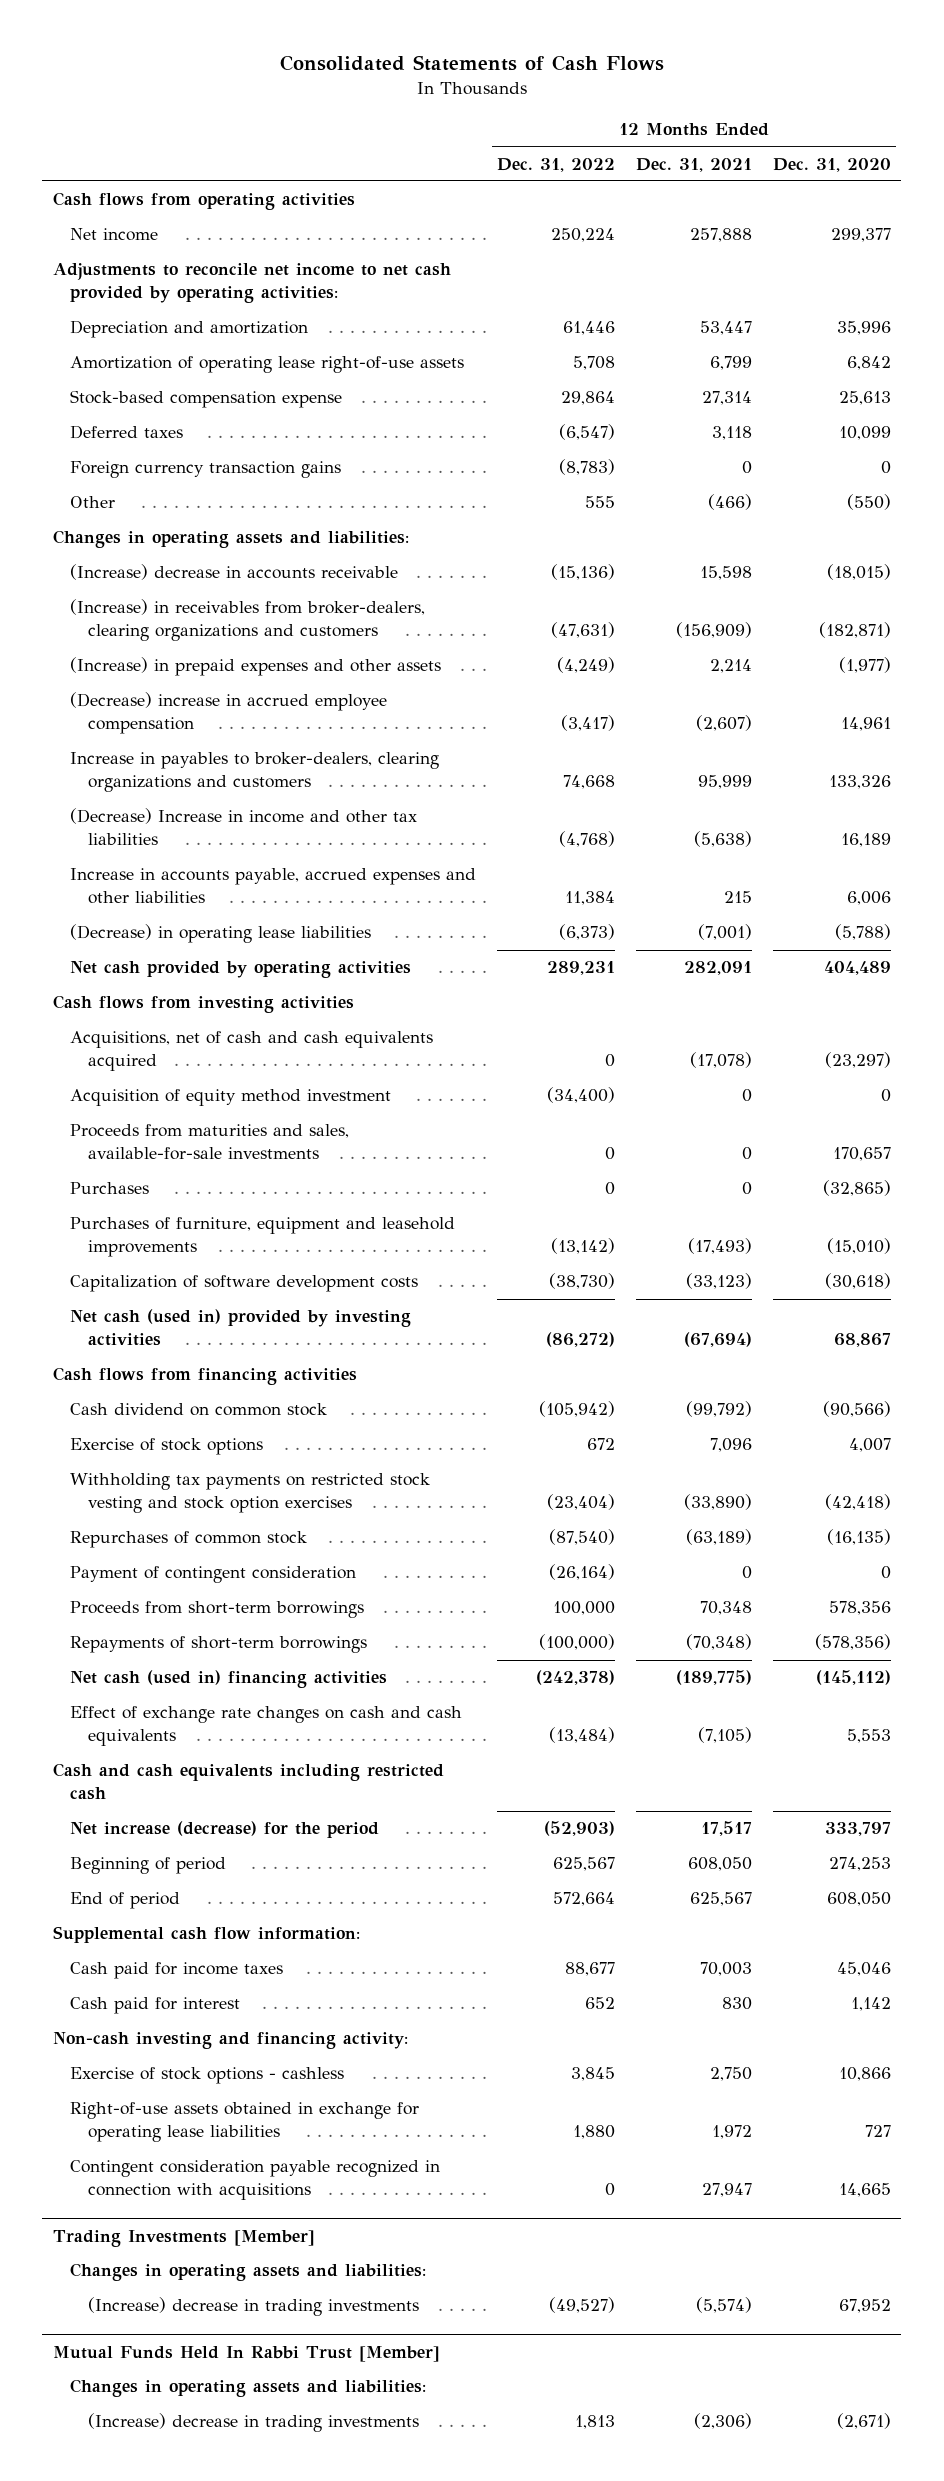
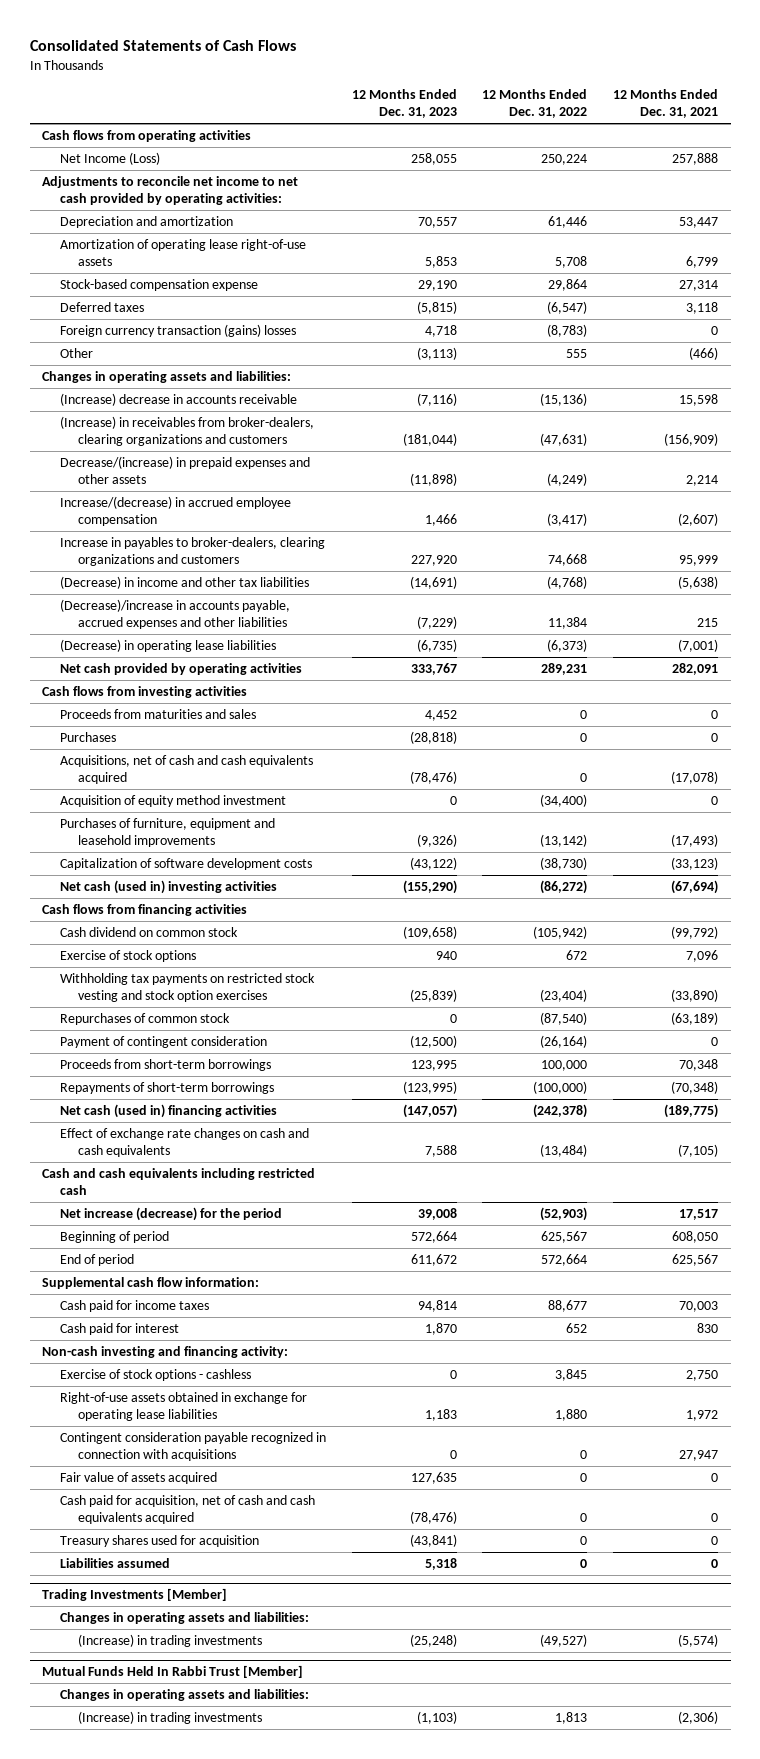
- | 12 Months Ended Dec. 31, 2022 | 12 Months Ended Dec. 31, 2021 | 12 Months Ended Dec. 31, 2020
+ | 12 Months Ended Dec. 31, 2023 | 12 Months Ended Dec. 31, 2022 | 12 Months Ended Dec. 31, 2021
- Net income | 250,224 | 257,888 | 299,377
+ Net Income (Loss) | 258,055 | 250,224 | 257,888
- Foreign currency transaction gains | (8,783) | 0 | 0
+ Foreign currency transaction (gains) losses | 4,718 | (8,783) | 0
- (Increase) in prepaid expenses and other assets | (4,249) | 2,214 | (1,977)
- (Decrease) increase in accrued employee compensation | (3,417) | (2,607) | 14,961
+ Decrease/(increase) in prepaid expenses and other assets | (11,898) | (4,249) | 2,214
+ Increase/(decrease) in accrued employee compensation | 1,466 | (3,417) | (2,607)
- (Decrease) Increase in income and other tax liabilities | (4,768) | (5,638) | 16,189
- Increase in accounts payable, accrued expenses and other liabilities | 11,384 | 215 | 6,006
+ (Decrease) in income and other tax liabilities | (14,691) | (4,768) | (5,638)
+ (Decrease)/increase in accounts payable, accrued expenses and other liabilities | (7,229) | 11,384 | 215
+ Proceeds from maturities and sales | 4,452 | 0 | 0
moved up: Purchases | (28,818) | 0 | 0
- Proceeds from maturities and sales, available-for-sale investments | 0 | 0 | 170,657
- Net cash (used in) provided by investing activities | (86,272) | (67,694) | 68,867
+ Net cash (used in) investing activities | (155,290) | (86,272) | (67,694)
+ Fair value of assets acquired | 127,635 | 0 | 0
+ Cash paid for acquisition, net of cash and cash equivalents acquired | (78,476) | 0 | 0
+ Treasury shares used for acquisition | (43,841) | 0 | 0
+ Liabilities assumed | 5,318 | 0 | 0
@ Trading Investments [Member]
- (Increase) decrease in trading investments | (49,527) | (5,574) | 67,952
+ (Increase) in trading investments | (25,248) | (49,527) | (5,574)
@ Mutual Funds Held In Rabbi Trust [Member]
- (Increase) decrease in trading investments | 1,813 | (2,306) | (2,671)
+ (Increase) in trading investments | (1,103) | 1,813 | (2,306)

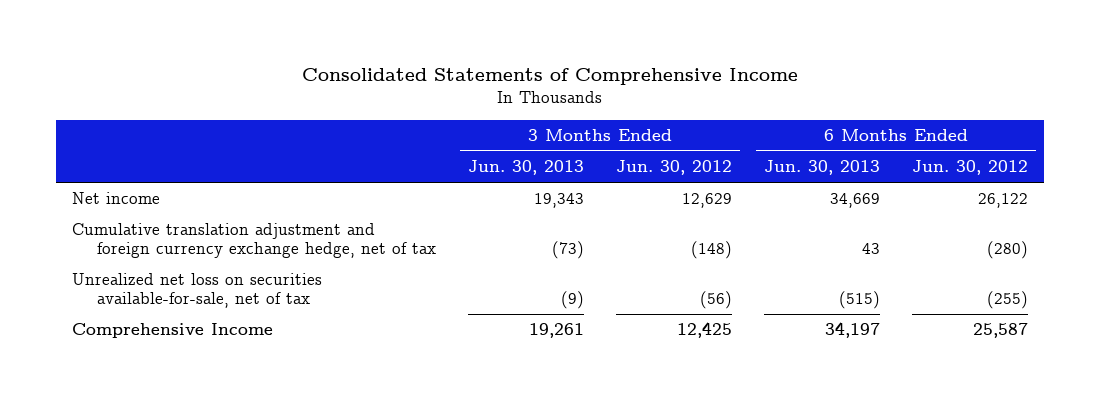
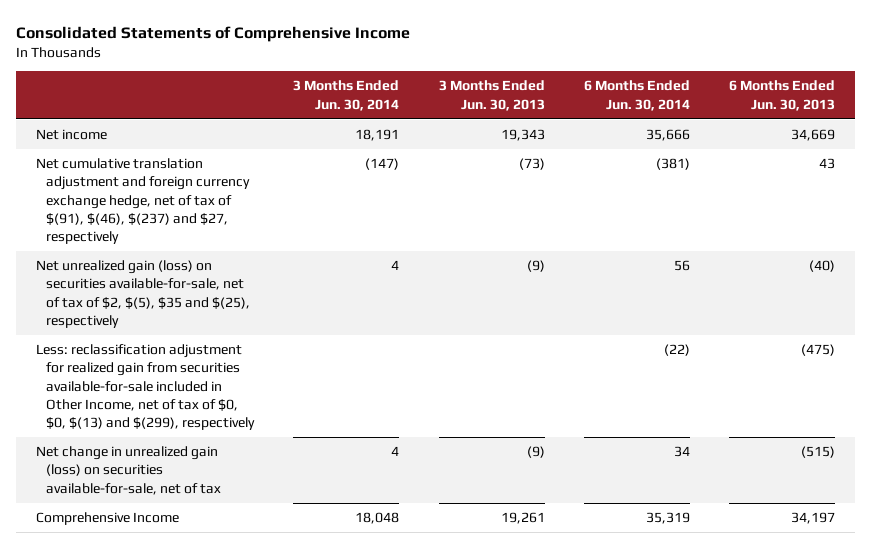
- | 3 Months Ended Jun. 30, 2013 | 3 Months Ended Jun. 30, 2012 | 6 Months Ended Jun. 30, 2013 | 6 Months Ended Jun. 30, 2012
+ | 3 Months Ended Jun. 30, 2014 | 3 Months Ended Jun. 30, 2013 | 6 Months Ended Jun. 30, 2014 | 6 Months Ended Jun. 30, 2013
- Cumulative translation adjustment and foreign currency exchange hedge, net of tax | (73) | (148) | 43 | (280)
- Unrealized net loss on securities available-for-sale, net of tax | (9) | (56) | (515) | (255)
+ Net cumulative translation adjustment and foreign currency exchange hedge, net of tax of $(91), $(46), $(237) and $27, respectively | (147) | (73) | (381) | 43
+ Net unrealized gain (loss) on securities available-for-sale, net of tax of $2, $(5), $35 and $(25), respectively | 4 | (9) | 56 | (40)
+ Less: reclassification adjustment for realized gain from securities available-for-sale included in Other Income, net of tax of $0, $0, $(13) and $(299), respectively | | | (22) | (475)
+ Net change in unrealized gain (loss) on securities available-for-sale, net of tax | 4 | (9) | 34 | (515)

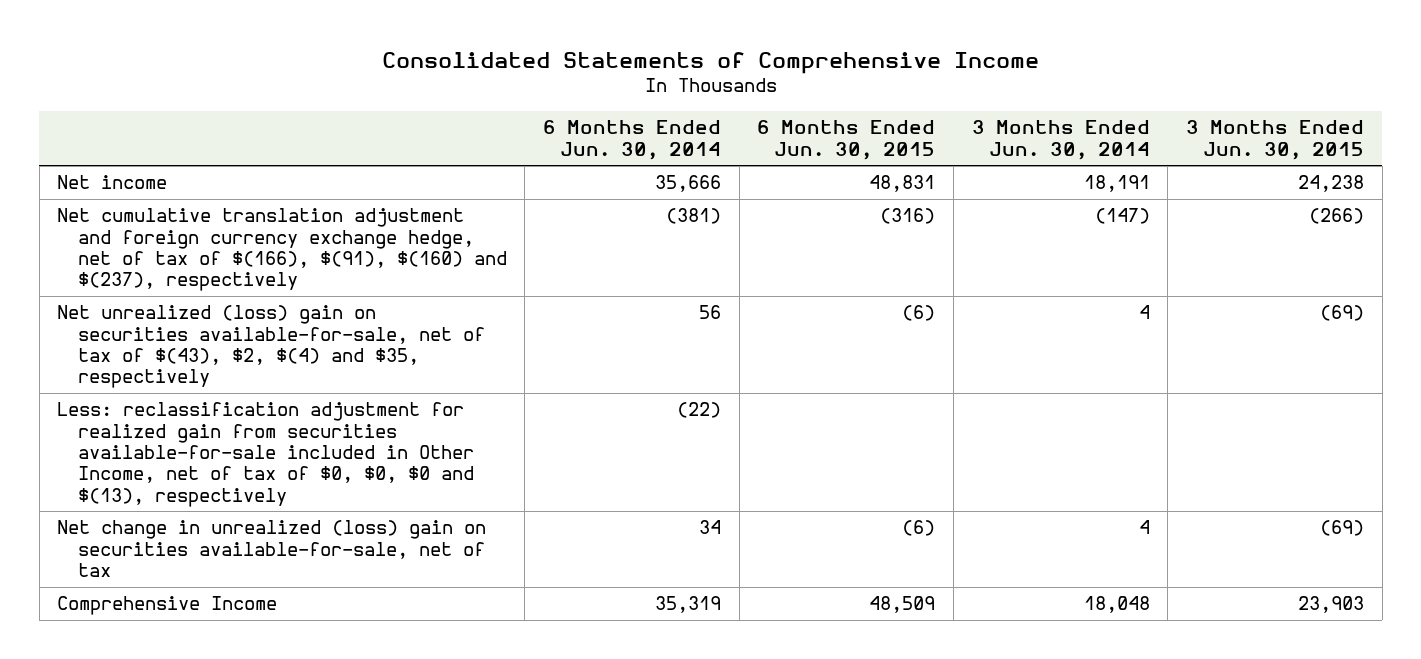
- | 3 Months Ended Jun. 30, 2014 | 3 Months Ended Jun. 30, 2013 | 6 Months Ended Jun. 30, 2014 | 6 Months Ended Jun. 30, 2013
+ | 6 Months Ended Jun. 30, 2014 | 6 Months Ended Jun. 30, 2015 | 3 Months Ended Jun. 30, 2014 | 3 Months Ended Jun. 30, 2015
- Net cumulative translation adjustment and foreign currency exchange hedge, net of tax of $(91), $(46), $(237) and $27, respectively | (147) | (73) | (381) | 43
- Net unrealized gain (loss) on securities available-for-sale, net of tax of $2, $(5), $35 and $(25), respectively | 4 | (9) | 56 | (40)
- Less: reclassification adjustment for realized gain from securities available-for-sale included in Other Income, net of tax of $0, $0, $(13) and $(299), respectively | | | (22) | (475)
- Net change in unrealized gain (loss) on securities available-for-sale, net of tax | 4 | (9) | 34 | (515)
+ Net cumulative translation adjustment and foreign currency exchange hedge, net of tax of $(166), $(91), $(160) and $(237), respectively | (381) | (316) | (147) | (266)
+ Net unrealized (loss) gain on securities available-for-sale, net of tax of $(43), $2, $(4) and $35, respectively | 56 | (6) | 4 | (69)
+ Less: reclassification adjustment for realized gain from securities available-for-sale included in Other Income, net of tax of $0, $0, $0 and $(13), respectively | (22) | | |
+ Net change in unrealized (loss) gain on securities available-for-sale, net of tax | 34 | (6) | 4 | (69)

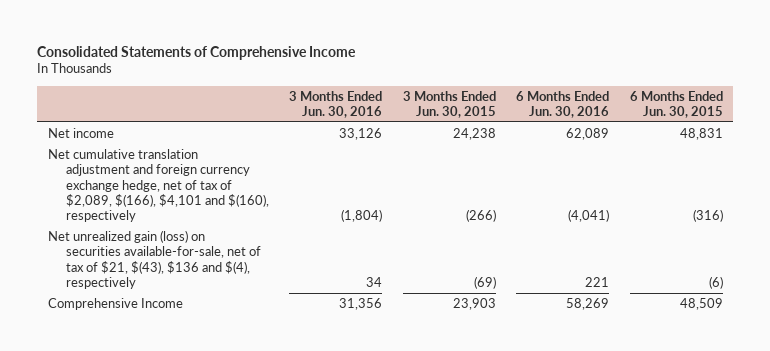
- | 6 Months Ended Jun. 30, 2014 | 6 Months Ended Jun. 30, 2015 | 3 Months Ended Jun. 30, 2014 | 3 Months Ended Jun. 30, 2015
+ | 3 Months Ended Jun. 30, 2016 | 3 Months Ended Jun. 30, 2015 | 6 Months Ended Jun. 30, 2016 | 6 Months Ended Jun. 30, 2015
- Net cumulative translation adjustment and foreign currency exchange hedge, net of tax of $(166), $(91), $(160) and $(237), respectively | (381) | (316) | (147) | (266)
- Net unrealized (loss) gain on securities available-for-sale, net of tax of $(43), $2, $(4) and $35, respectively | 56 | (6) | 4 | (69)
- Less: reclassification adjustment for realized gain from securities available-for-sale included in Other Income, net of tax of $0, $0, $0 and $(13), respectively | (22) | | |
- Net change in unrealized (loss) gain on securities available-for-sale, net of tax | 34 | (6) | 4 | (69)
+ Net cumulative translation adjustment and foreign currency exchange hedge, net of tax of $2,089, $(166), $4,101 and $(160), respectively | (1,804) | (266) | (4,041) | (316)
+ Net unrealized gain (loss) on securities available-for-sale, net of tax of $21, $(43), $136 and $(4), respectively | 34 | (69) | 221 | (6)

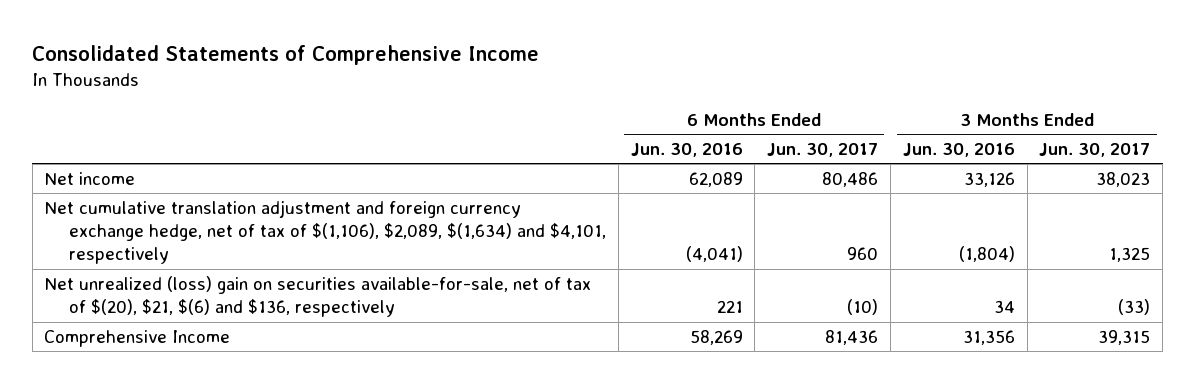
- | 3 Months Ended Jun. 30, 2016 | 3 Months Ended Jun. 30, 2015 | 6 Months Ended Jun. 30, 2016 | 6 Months Ended Jun. 30, 2015
+ | 6 Months Ended Jun. 30, 2016 | 6 Months Ended Jun. 30, 2017 | 3 Months Ended Jun. 30, 2016 | 3 Months Ended Jun. 30, 2017
- Net cumulative translation adjustment and foreign currency exchange hedge, net of tax of $2,089, $(166), $4,101 and $(160), respectively | (1,804) | (266) | (4,041) | (316)
- Net unrealized gain (loss) on securities available-for-sale, net of tax of $21, $(43), $136 and $(4), respectively | 34 | (69) | 221 | (6)
+ Net cumulative translation adjustment and foreign currency exchange hedge, net of tax of $(1,106), $2,089, $(1,634) and $4,101, respectively | (4,041) | 960 | (1,804) | 1,325
+ Net unrealized (loss) gain on securities available-for-sale, net of tax of $(20), $21, $(6) and $136, respectively | 221 | (10) | 34 | (33)

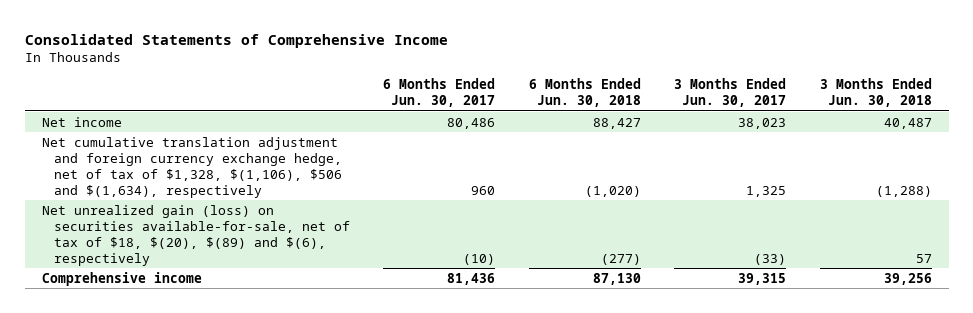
- | 6 Months Ended Jun. 30, 2016 | 6 Months Ended Jun. 30, 2017 | 3 Months Ended Jun. 30, 2016 | 3 Months Ended Jun. 30, 2017
+ | 6 Months Ended Jun. 30, 2017 | 6 Months Ended Jun. 30, 2018 | 3 Months Ended Jun. 30, 2017 | 3 Months Ended Jun. 30, 2018
- Net cumulative translation adjustment and foreign currency exchange hedge, net of tax of $(1,106), $2,089, $(1,634) and $4,101, respectively | (4,041) | 960 | (1,804) | 1,325
- Net unrealized (loss) gain on securities available-for-sale, net of tax of $(20), $21, $(6) and $136, respectively | 221 | (10) | 34 | (33)
- Comprehensive Income | 58,269 | 81,436 | 31,356 | 39,315
+ Net cumulative translation adjustment and foreign currency exchange hedge, net of tax of $1,328, $(1,106), $506 and $(1,634), respectively | 960 | (1,020) | 1,325 | (1,288)
+ Net unrealized gain (loss) on securities available-for-sale, net of tax of $18, $(20), $(89) and $(6), respectively | (10) | (277) | (33) | 57
+ Comprehensive income | 81,436 | 87,130 | 39,315 | 39,256

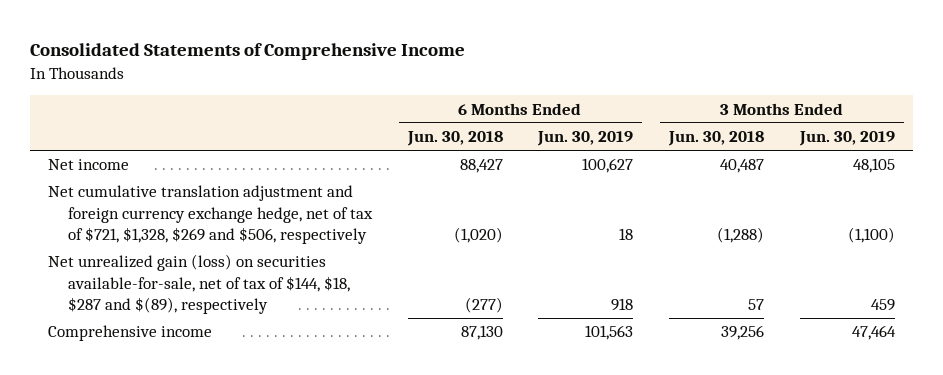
- | 6 Months Ended Jun. 30, 2017 | 6 Months Ended Jun. 30, 2018 | 3 Months Ended Jun. 30, 2017 | 3 Months Ended Jun. 30, 2018
+ | 6 Months Ended Jun. 30, 2018 | 6 Months Ended Jun. 30, 2019 | 3 Months Ended Jun. 30, 2018 | 3 Months Ended Jun. 30, 2019
- Net cumulative translation adjustment and foreign currency exchange hedge, net of tax of $1,328, $(1,106), $506 and $(1,634), respectively | 960 | (1,020) | 1,325 | (1,288)
- Net unrealized gain (loss) on securities available-for-sale, net of tax of $18, $(20), $(89) and $(6), respectively | (10) | (277) | (33) | 57
+ Net cumulative translation adjustment and foreign currency exchange hedge, net of tax of $721, $1,328, $269 and $506, respectively | (1,020) | 18 | (1,288) | (1,100)
+ Net unrealized gain (loss) on securities available-for-sale, net of tax of $144, $18, $287 and $(89), respectively | (277) | 918 | 57 | 459

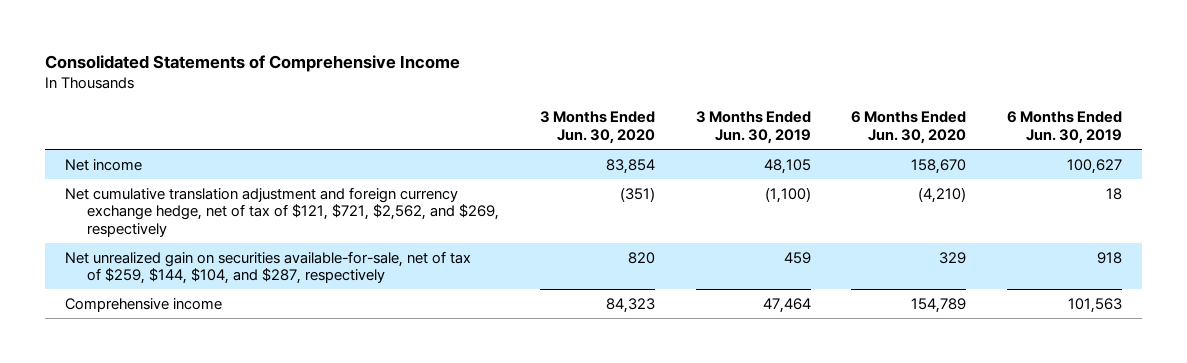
- | 6 Months Ended Jun. 30, 2018 | 6 Months Ended Jun. 30, 2019 | 3 Months Ended Jun. 30, 2018 | 3 Months Ended Jun. 30, 2019
+ | 3 Months Ended Jun. 30, 2020 | 3 Months Ended Jun. 30, 2019 | 6 Months Ended Jun. 30, 2020 | 6 Months Ended Jun. 30, 2019
- Net cumulative translation adjustment and foreign currency exchange hedge, net of tax of $721, $1,328, $269 and $506, respectively | (1,020) | 18 | (1,288) | (1,100)
- Net unrealized gain (loss) on securities available-for-sale, net of tax of $144, $18, $287 and $(89), respectively | (277) | 918 | 57 | 459
+ Net cumulative translation adjustment and foreign currency exchange hedge, net of tax of $121, $721, $2,562, and $269, respectively | (351) | (1,100) | (4,210) | 18
+ Net unrealized gain on securities available-for-sale, net of tax of $259, $144, $104, and $287, respectively | 820 | 459 | 329 | 918

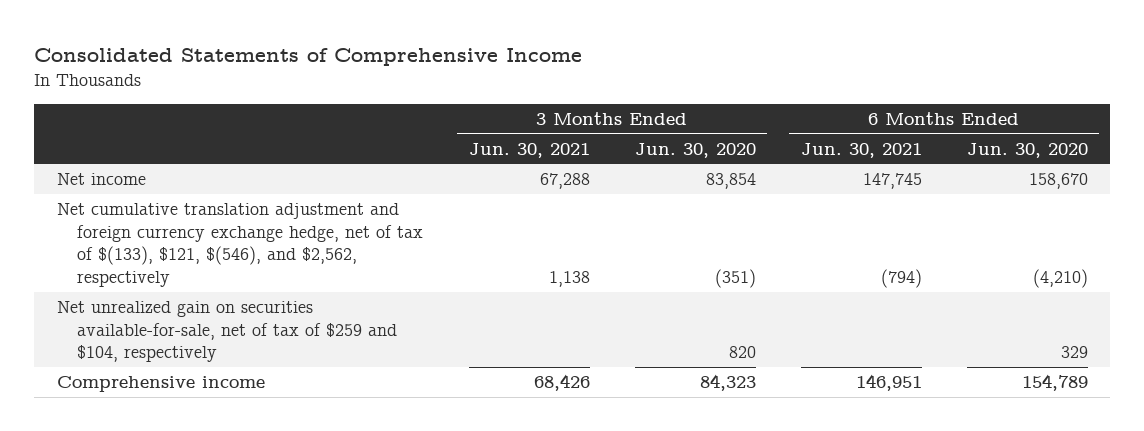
- | 3 Months Ended Jun. 30, 2020 | 3 Months Ended Jun. 30, 2019 | 6 Months Ended Jun. 30, 2020 | 6 Months Ended Jun. 30, 2019
+ | 3 Months Ended Jun. 30, 2021 | 3 Months Ended Jun. 30, 2020 | 6 Months Ended Jun. 30, 2021 | 6 Months Ended Jun. 30, 2020
- Net cumulative translation adjustment and foreign currency exchange hedge, net of tax of $121, $721, $2,562, and $269, respectively | (351) | (1,100) | (4,210) | 18
- Net unrealized gain on securities available-for-sale, net of tax of $259, $144, $104, and $287, respectively | 820 | 459 | 329 | 918
+ Net cumulative translation adjustment and foreign currency exchange hedge, net of tax of $(133), $121, $(546), and $2,562, respectively | 1,138 | (351) | (794) | (4,210)
+ Net unrealized gain on securities available-for-sale, net of tax of $259 and $104, respectively | | 820 | | 329

